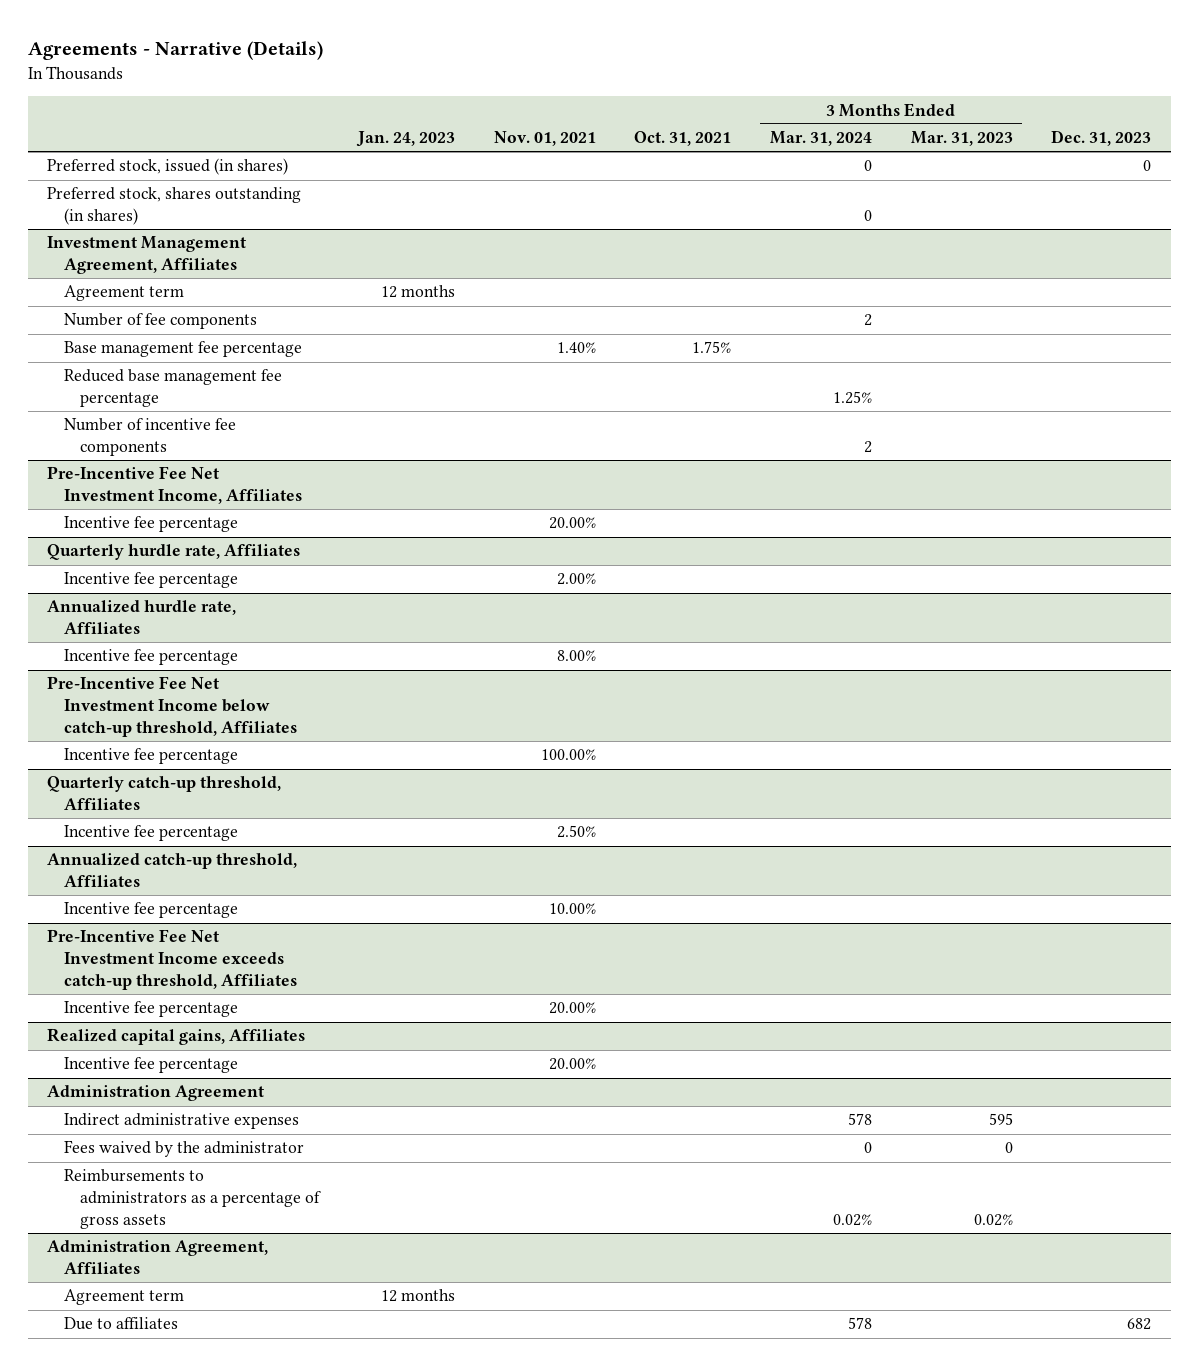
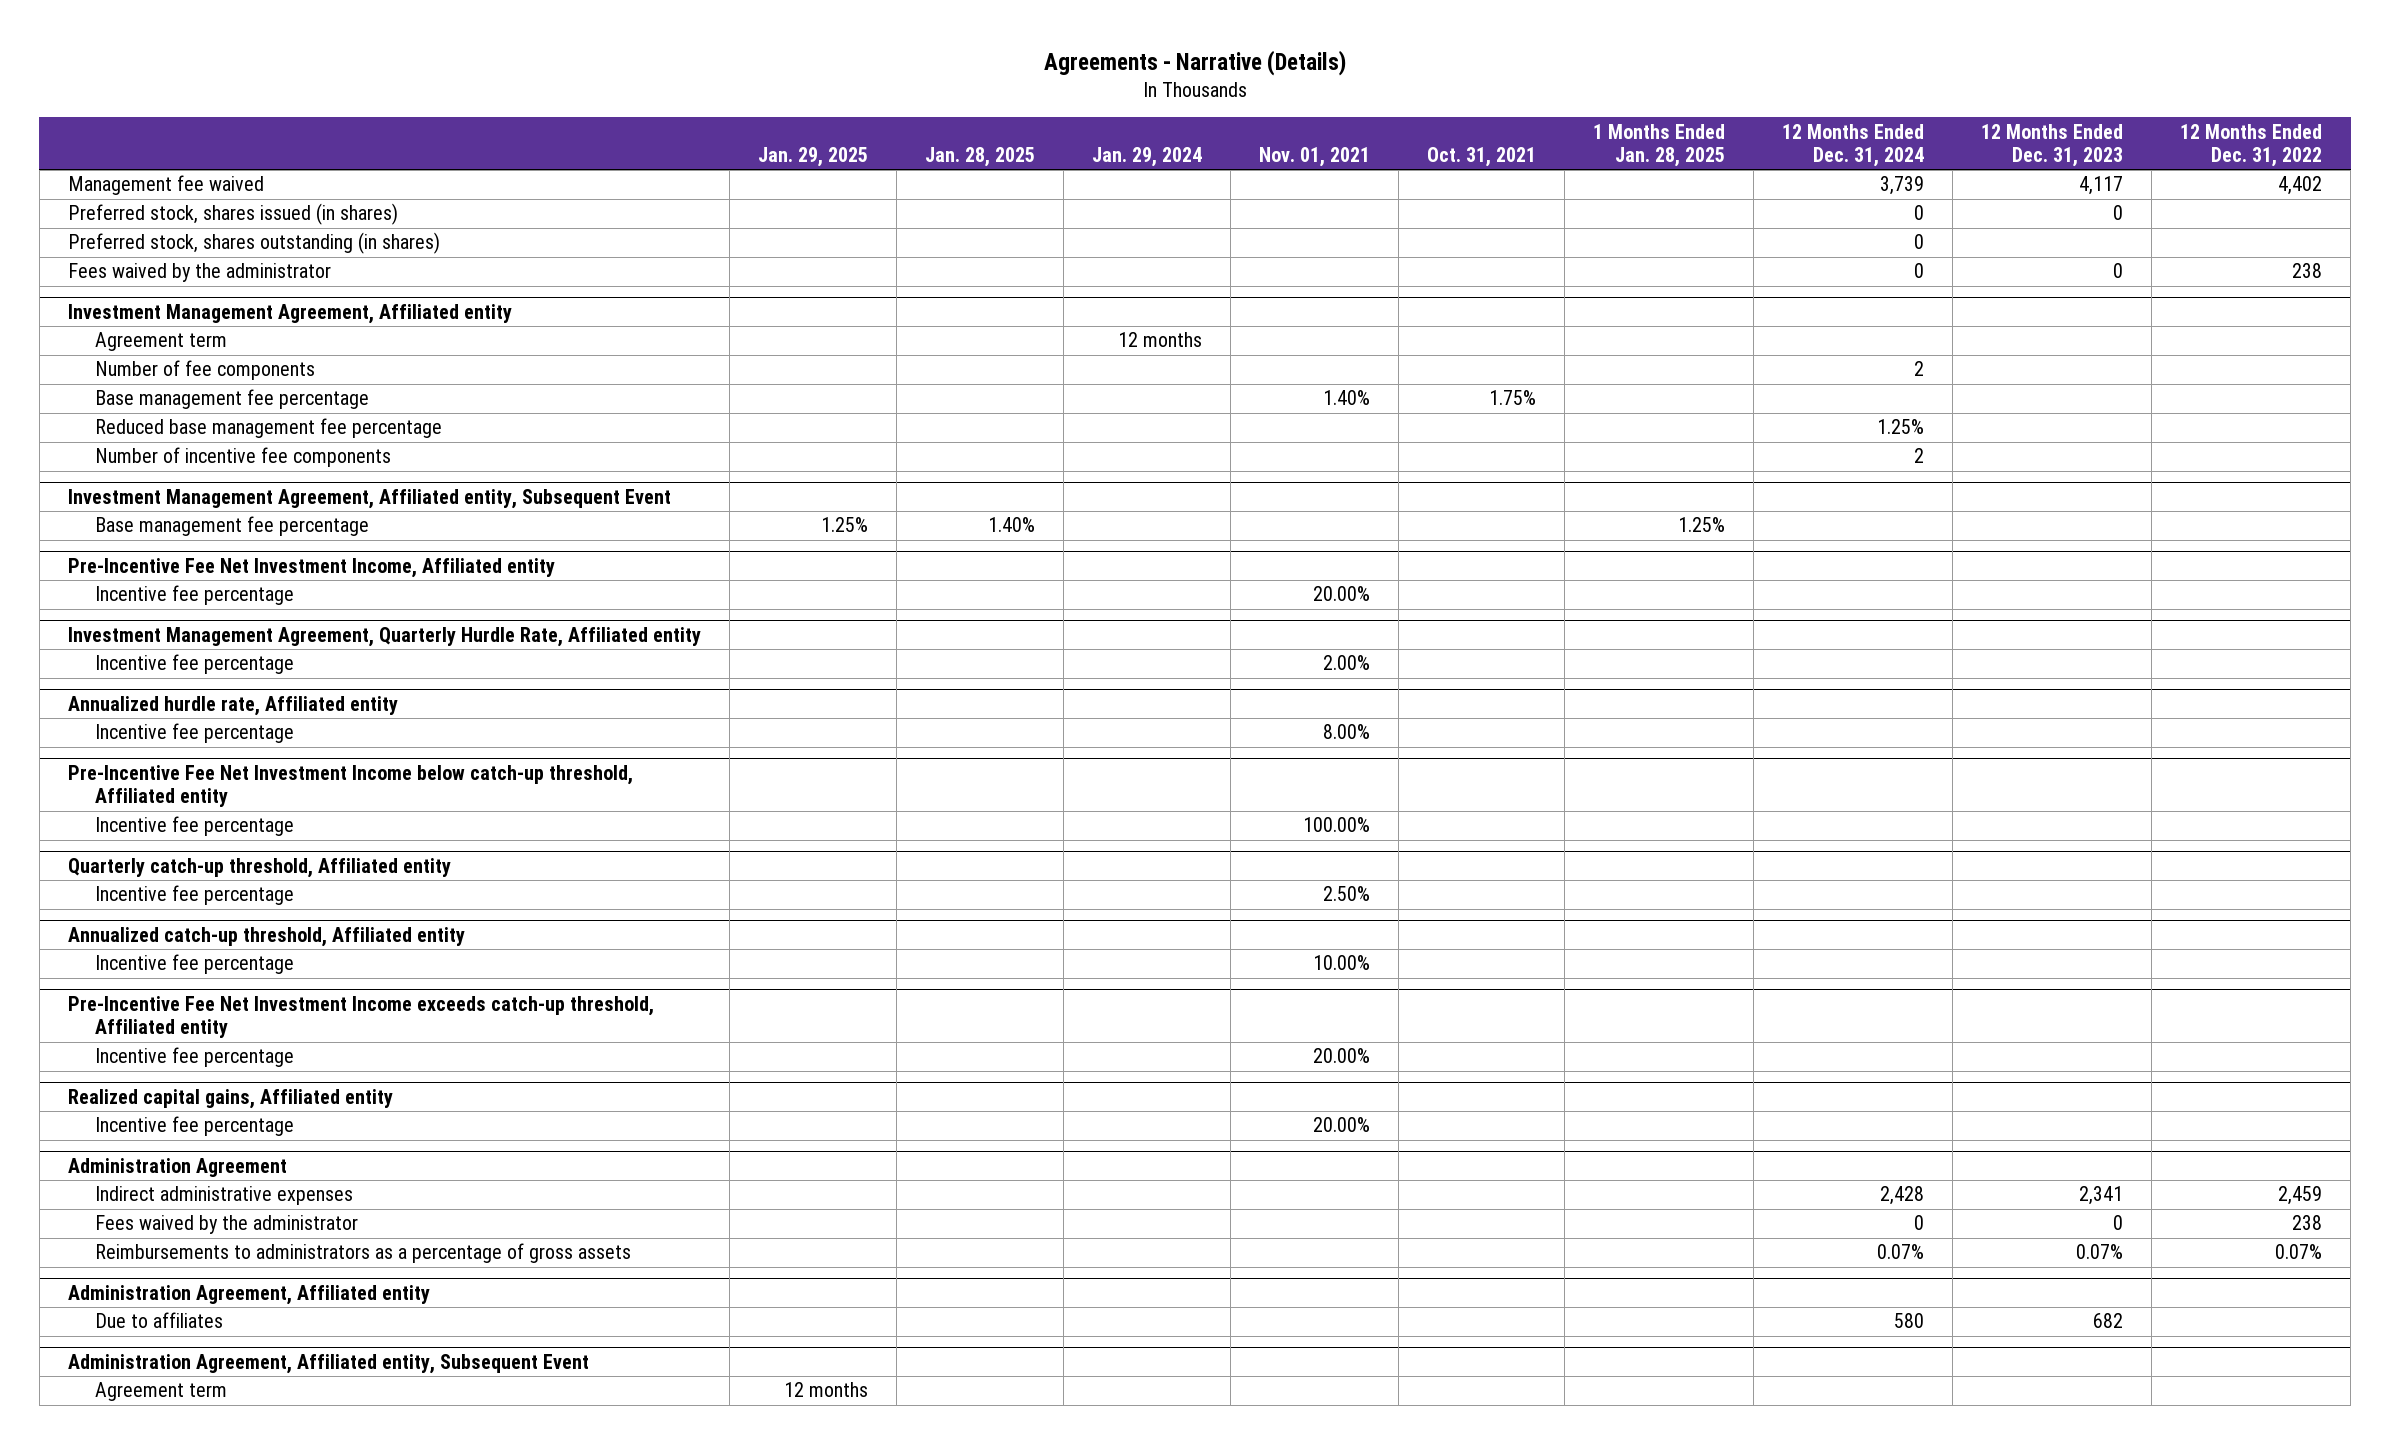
- | Jan. 24, 2023 | Nov. 01, 2021 | Oct. 31, 2021 | 3 Months Ended Mar. 31, 2024 | 3 Months Ended Mar. 31, 2023 | Dec. 31, 2023
+ | Jan. 29, 2025 | Jan. 28, 2025 | Jan. 29, 2024 | Nov. 01, 2021 | Oct. 31, 2021 | 1 Months Ended Jan. 28, 2025 | 12 Months Ended Dec. 31, 2024 | 12 Months Ended Dec. 31, 2023 | 12 Months Ended Dec. 31, 2022
- Preferred stock, issued (in shares) | | | | 0 | | 0
+ Management fee waived | | | | | | | 3,739 | 4,117 | 4,402
+ Preferred stock, shares issued (in shares) | | | | | | | 0 | 0 |
- Investment Management Agreement, Affiliates
+ Fees waived by the administrator | | | | | | | 0 | 0 | 238
+ Investment Management Agreement, Affiliated entity
- Pre-Incentive Fee Net Investment Income, Affiliates
+ Investment Management Agreement, Affiliated entity, Subsequent Event
+ Base management fee percentage | 1.25% | 1.40% | | | | 1.25% | | |
+ Pre-Incentive Fee Net Investment Income, Affiliated entity
- Quarterly hurdle rate, Affiliates
+ Investment Management Agreement, Quarterly Hurdle Rate, Affiliated entity
- Annualized hurdle rate, Affiliates
+ Annualized hurdle rate, Affiliated entity
- Pre-Incentive Fee Net Investment Income below catch-up threshold, Affiliates
+ Pre-Incentive Fee Net Investment Income below catch-up threshold, Affiliated entity
- Quarterly catch-up threshold, Affiliates
+ Quarterly catch-up threshold, Affiliated entity
- Annualized catch-up threshold, Affiliates
+ Annualized catch-up threshold, Affiliated entity
- Pre-Incentive Fee Net Investment Income exceeds catch-up threshold, Affiliates
+ Pre-Incentive Fee Net Investment Income exceeds catch-up threshold, Affiliated entity
- Realized capital gains, Affiliates
+ Realized capital gains, Affiliated entity
- Administration Agreement, Affiliates
- Agreement term | 12 months | | | | |
- Due to affiliates | | | | 578 | | 682
+ Administration Agreement, Affiliated entity
+ Due to affiliates | | | | | | | 580 | 682 |
+ Administration Agreement, Affiliated entity, Subsequent Event
+ Agreement term | 12 months | | | | | | | |

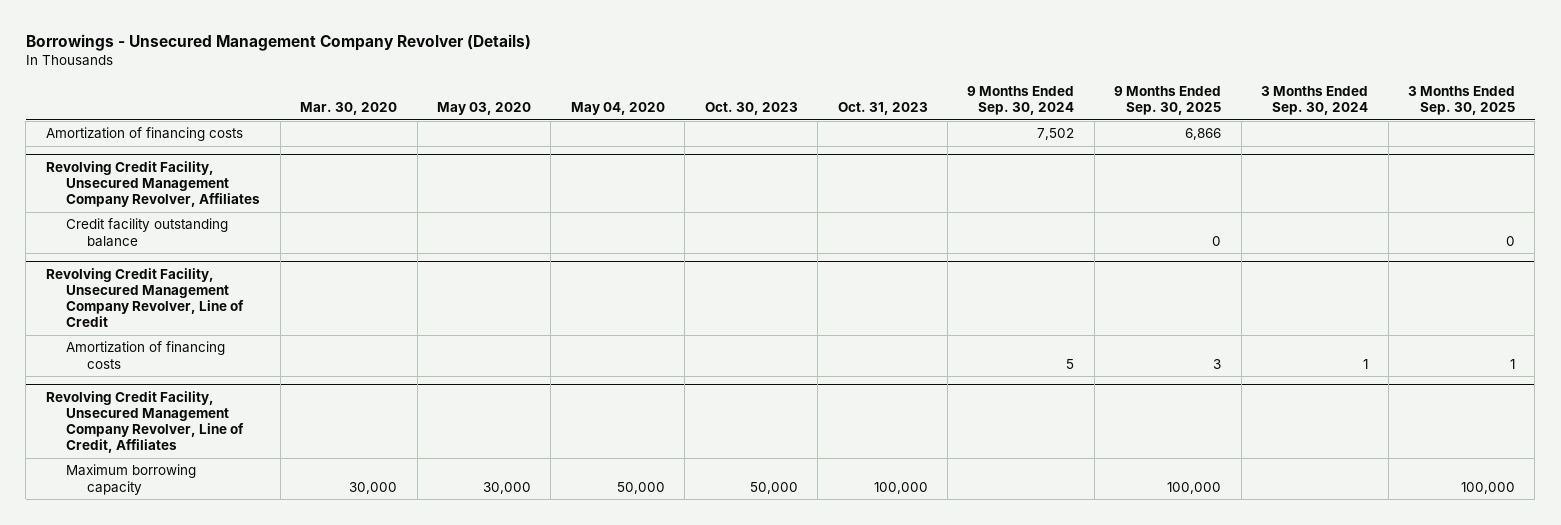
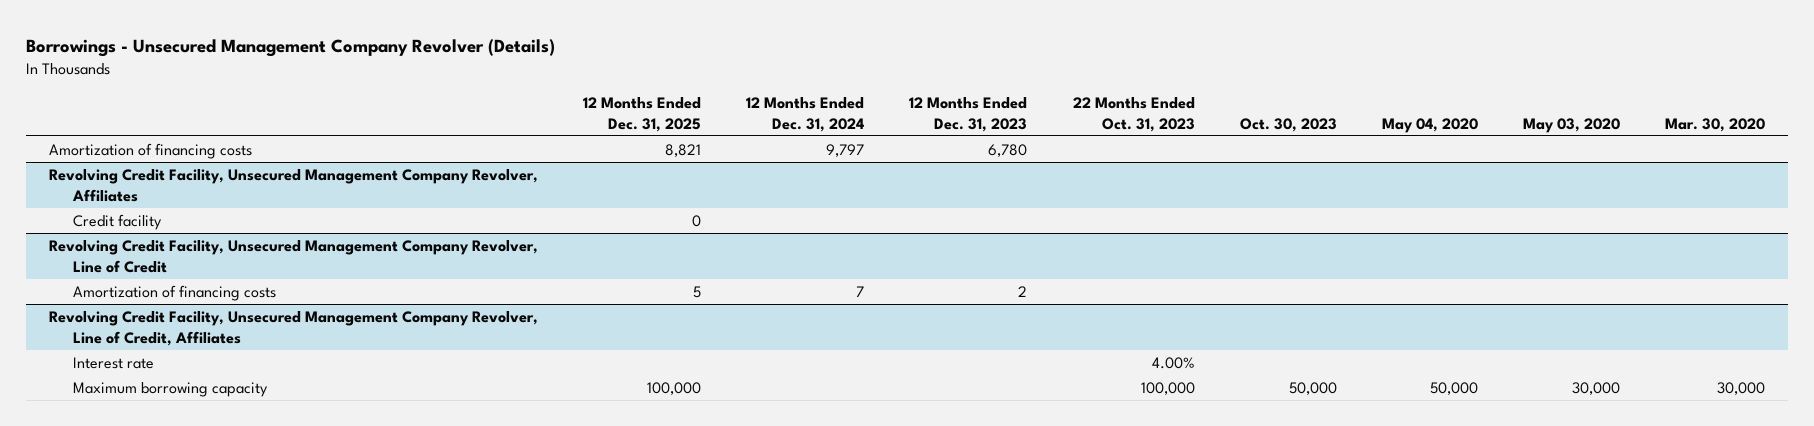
- | Mar. 30, 2020 | May 03, 2020 | May 04, 2020 | Oct. 30, 2023 | Oct. 31, 2023 | 9 Months Ended Sep. 30, 2024 | 9 Months Ended Sep. 30, 2025 | 3 Months Ended Sep. 30, 2024 | 3 Months Ended Sep. 30, 2025
+ | 12 Months Ended Dec. 31, 2025 | 12 Months Ended Dec. 31, 2024 | 12 Months Ended Dec. 31, 2023 | 22 Months Ended Oct. 31, 2023 | Oct. 30, 2023 | May 04, 2020 | May 03, 2020 | Mar. 30, 2020
@ Revolving Credit Facility, Unsecured Management Company Revolver, Affiliates
- Credit facility outstanding balance | | | | | | | 0 | | 0
+ Credit facility | 0 | | | | | | |
@ Revolving Credit Facility, Unsecured Management Company Revolver, Line of Credit, Affiliates
+ Interest rate | | | | 4.00% | | | |

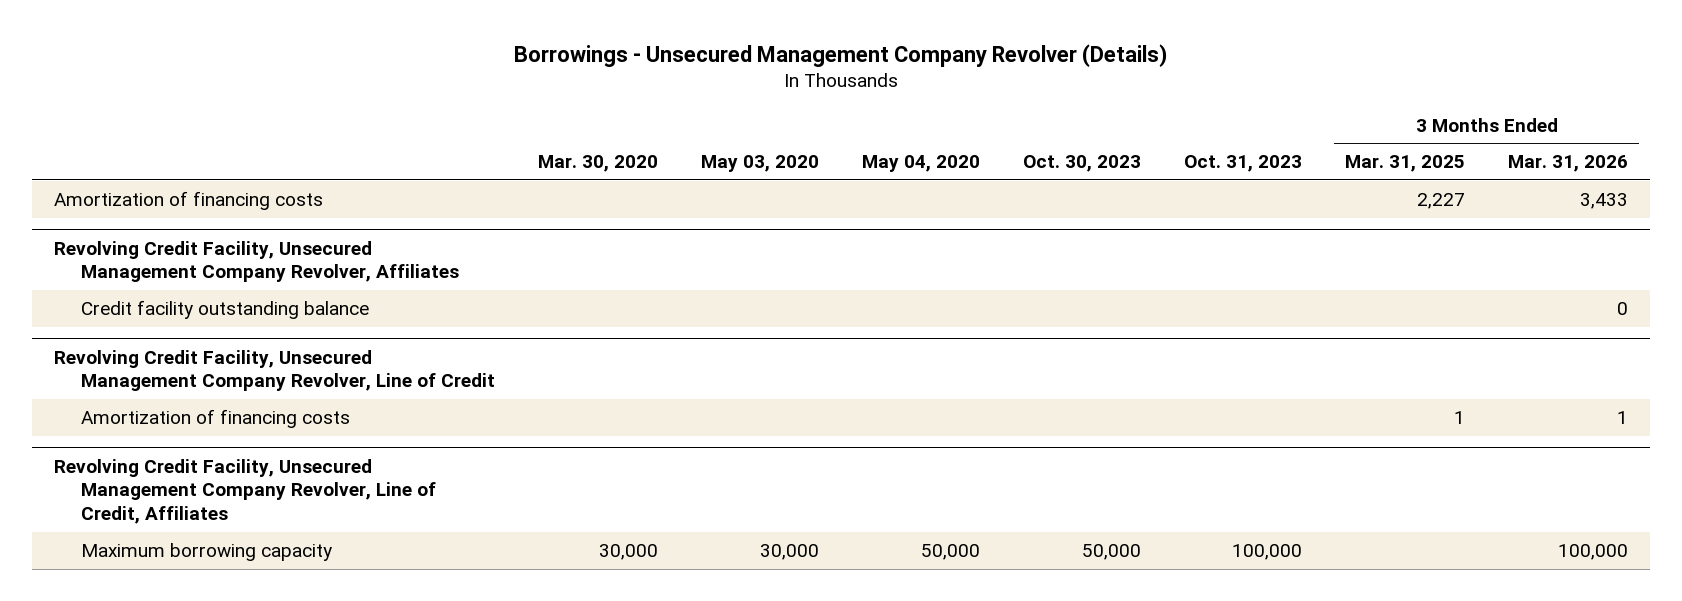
- | 12 Months Ended Dec. 31, 2025 | 12 Months Ended Dec. 31, 2024 | 12 Months Ended Dec. 31, 2023 | 22 Months Ended Oct. 31, 2023 | Oct. 30, 2023 | May 04, 2020 | May 03, 2020 | Mar. 30, 2020
+ | Mar. 30, 2020 | May 03, 2020 | May 04, 2020 | Oct. 30, 2023 | Oct. 31, 2023 | 3 Months Ended Mar. 31, 2025 | 3 Months Ended Mar. 31, 2026
@ Revolving Credit Facility, Unsecured Management Company Revolver, Affiliates
- Credit facility | 0 | | | | | | |
+ Credit facility outstanding balance | | | | | | | 0
@ Revolving Credit Facility, Unsecured Management Company Revolver, Line of Credit, Affiliates
- Interest rate | | | | 4.00% | | | |

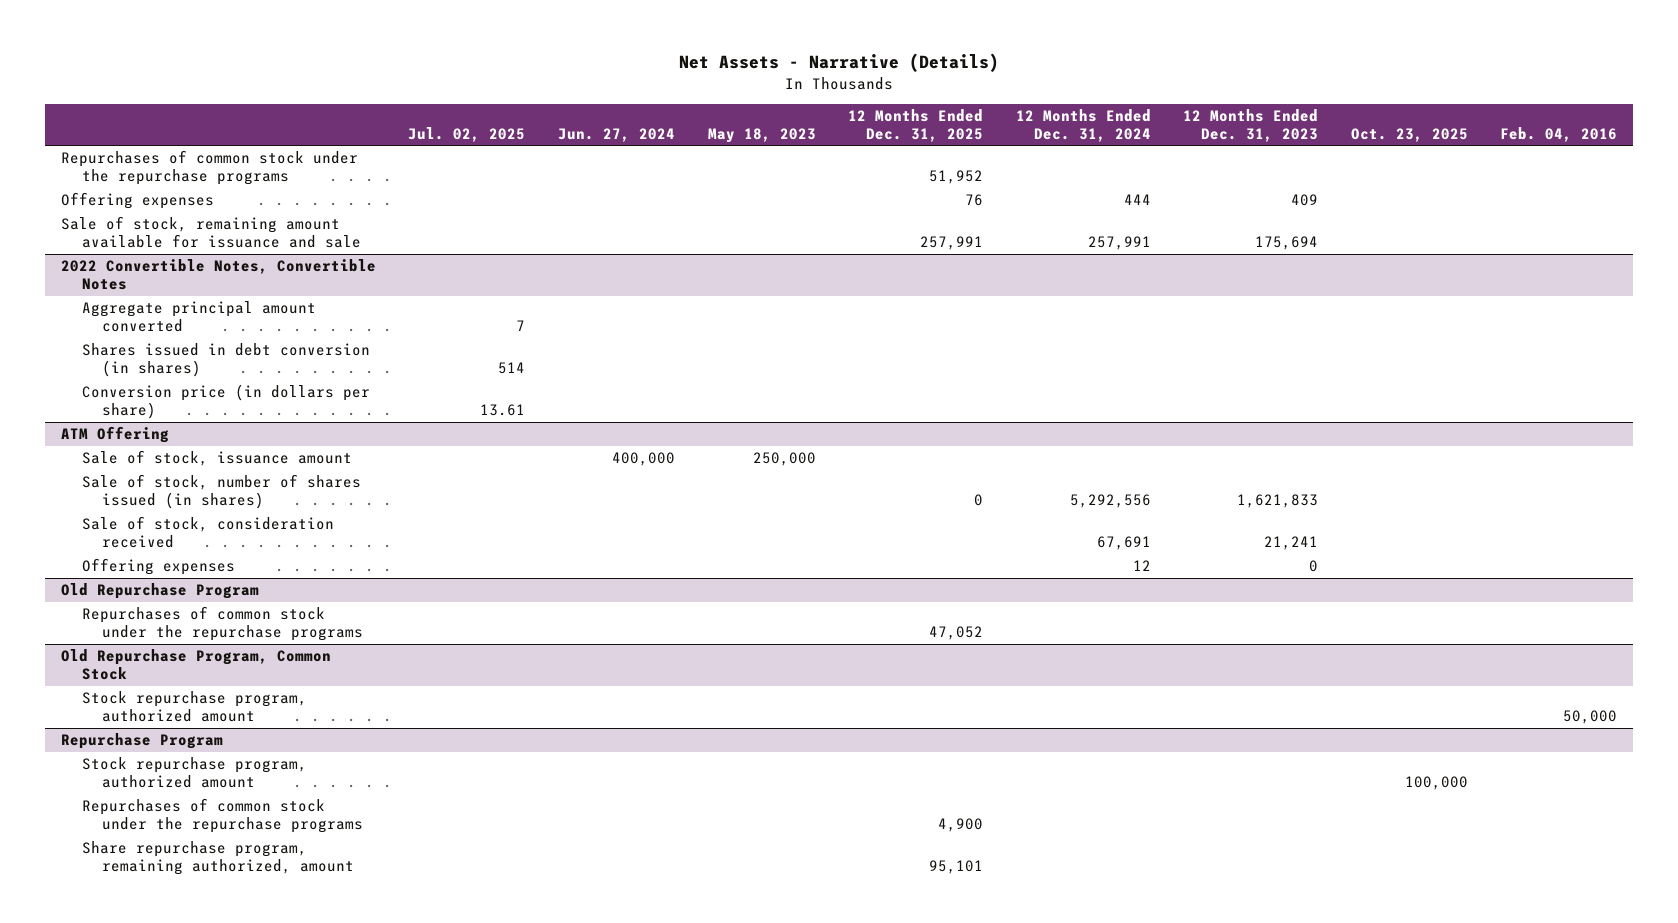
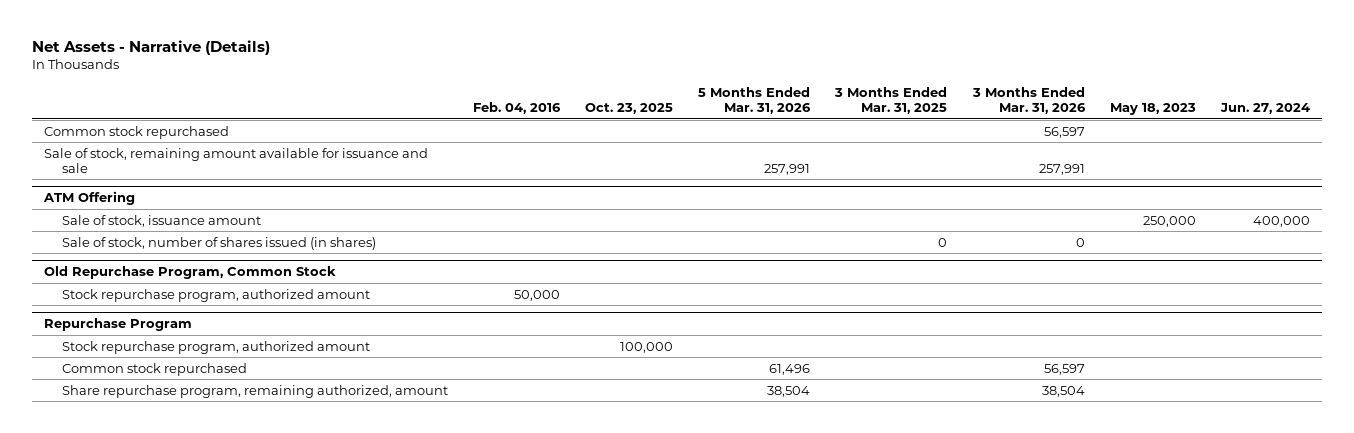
- | Jul. 02, 2025 | Jun. 27, 2024 | May 18, 2023 | 12 Months Ended Dec. 31, 2025 | 12 Months Ended Dec. 31, 2024 | 12 Months Ended Dec. 31, 2023 | Oct. 23, 2025 | Feb. 04, 2016
+ | Feb. 04, 2016 | Oct. 23, 2025 | 5 Months Ended Mar. 31, 2026 | 3 Months Ended Mar. 31, 2025 | 3 Months Ended Mar. 31, 2026 | May 18, 2023 | Jun. 27, 2024
- Repurchases of common stock under the repurchase programs | | | | 51,952 | | | |
- Offering expenses | | | | 76 | 444 | 409 | |
+ Common stock repurchased | | | | | 56,597 | |
- 2022 Convertible Notes, Convertible Notes
- Aggregate principal amount converted | 7 | | | | | | |
- Shares issued in debt conversion (in shares) | 514 | | | | | | |
- Conversion price (in dollars per share) | 13.61 | | | | | | |
@ ATM Offering
- Sale of stock, consideration received | | | | | 67,691 | 21,241 | |
- Offering expenses | | | | | 12 | 0 | |
- Old Repurchase Program
- Repurchases of common stock under the repurchase programs | | | | 47,052 | | | |
@ Repurchase Program
- Repurchases of common stock under the repurchase programs | | | | 4,900 | | | |
+ Common stock repurchased | | | 61,496 | | 56,597 | |

